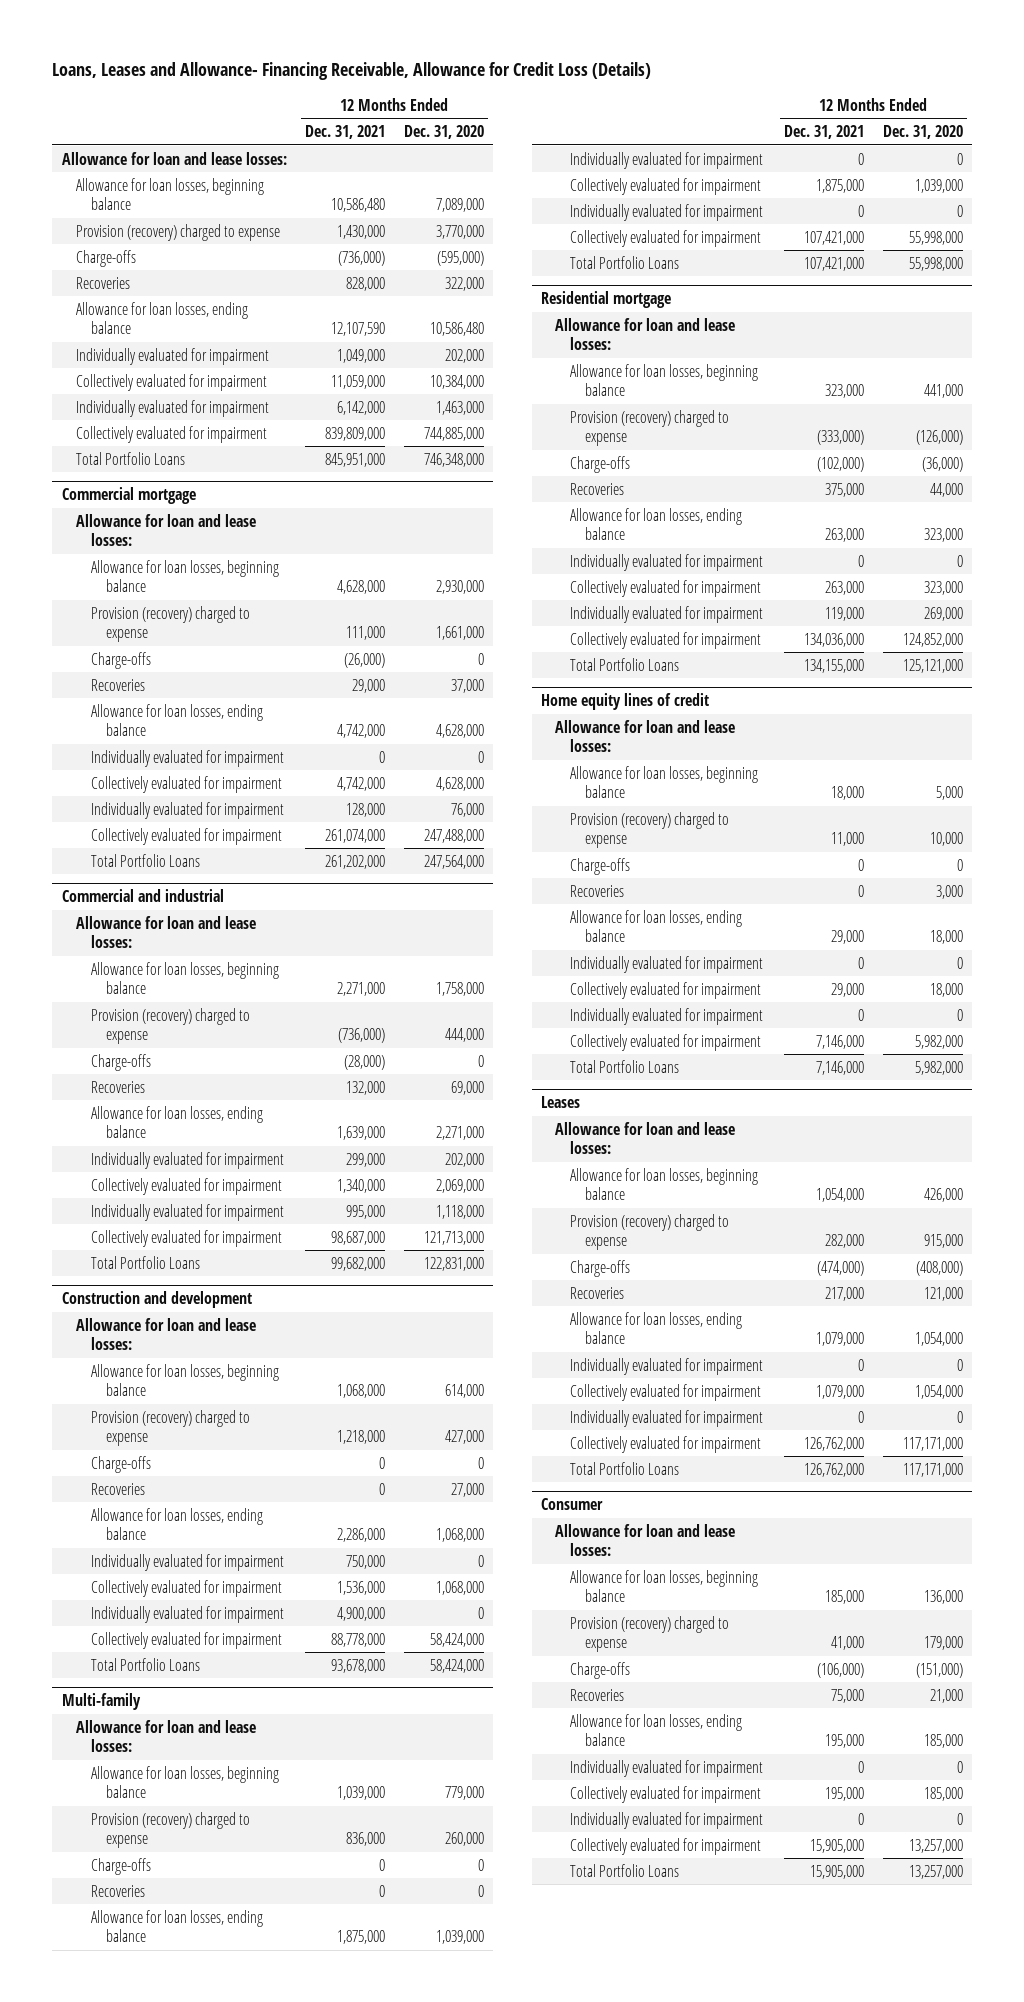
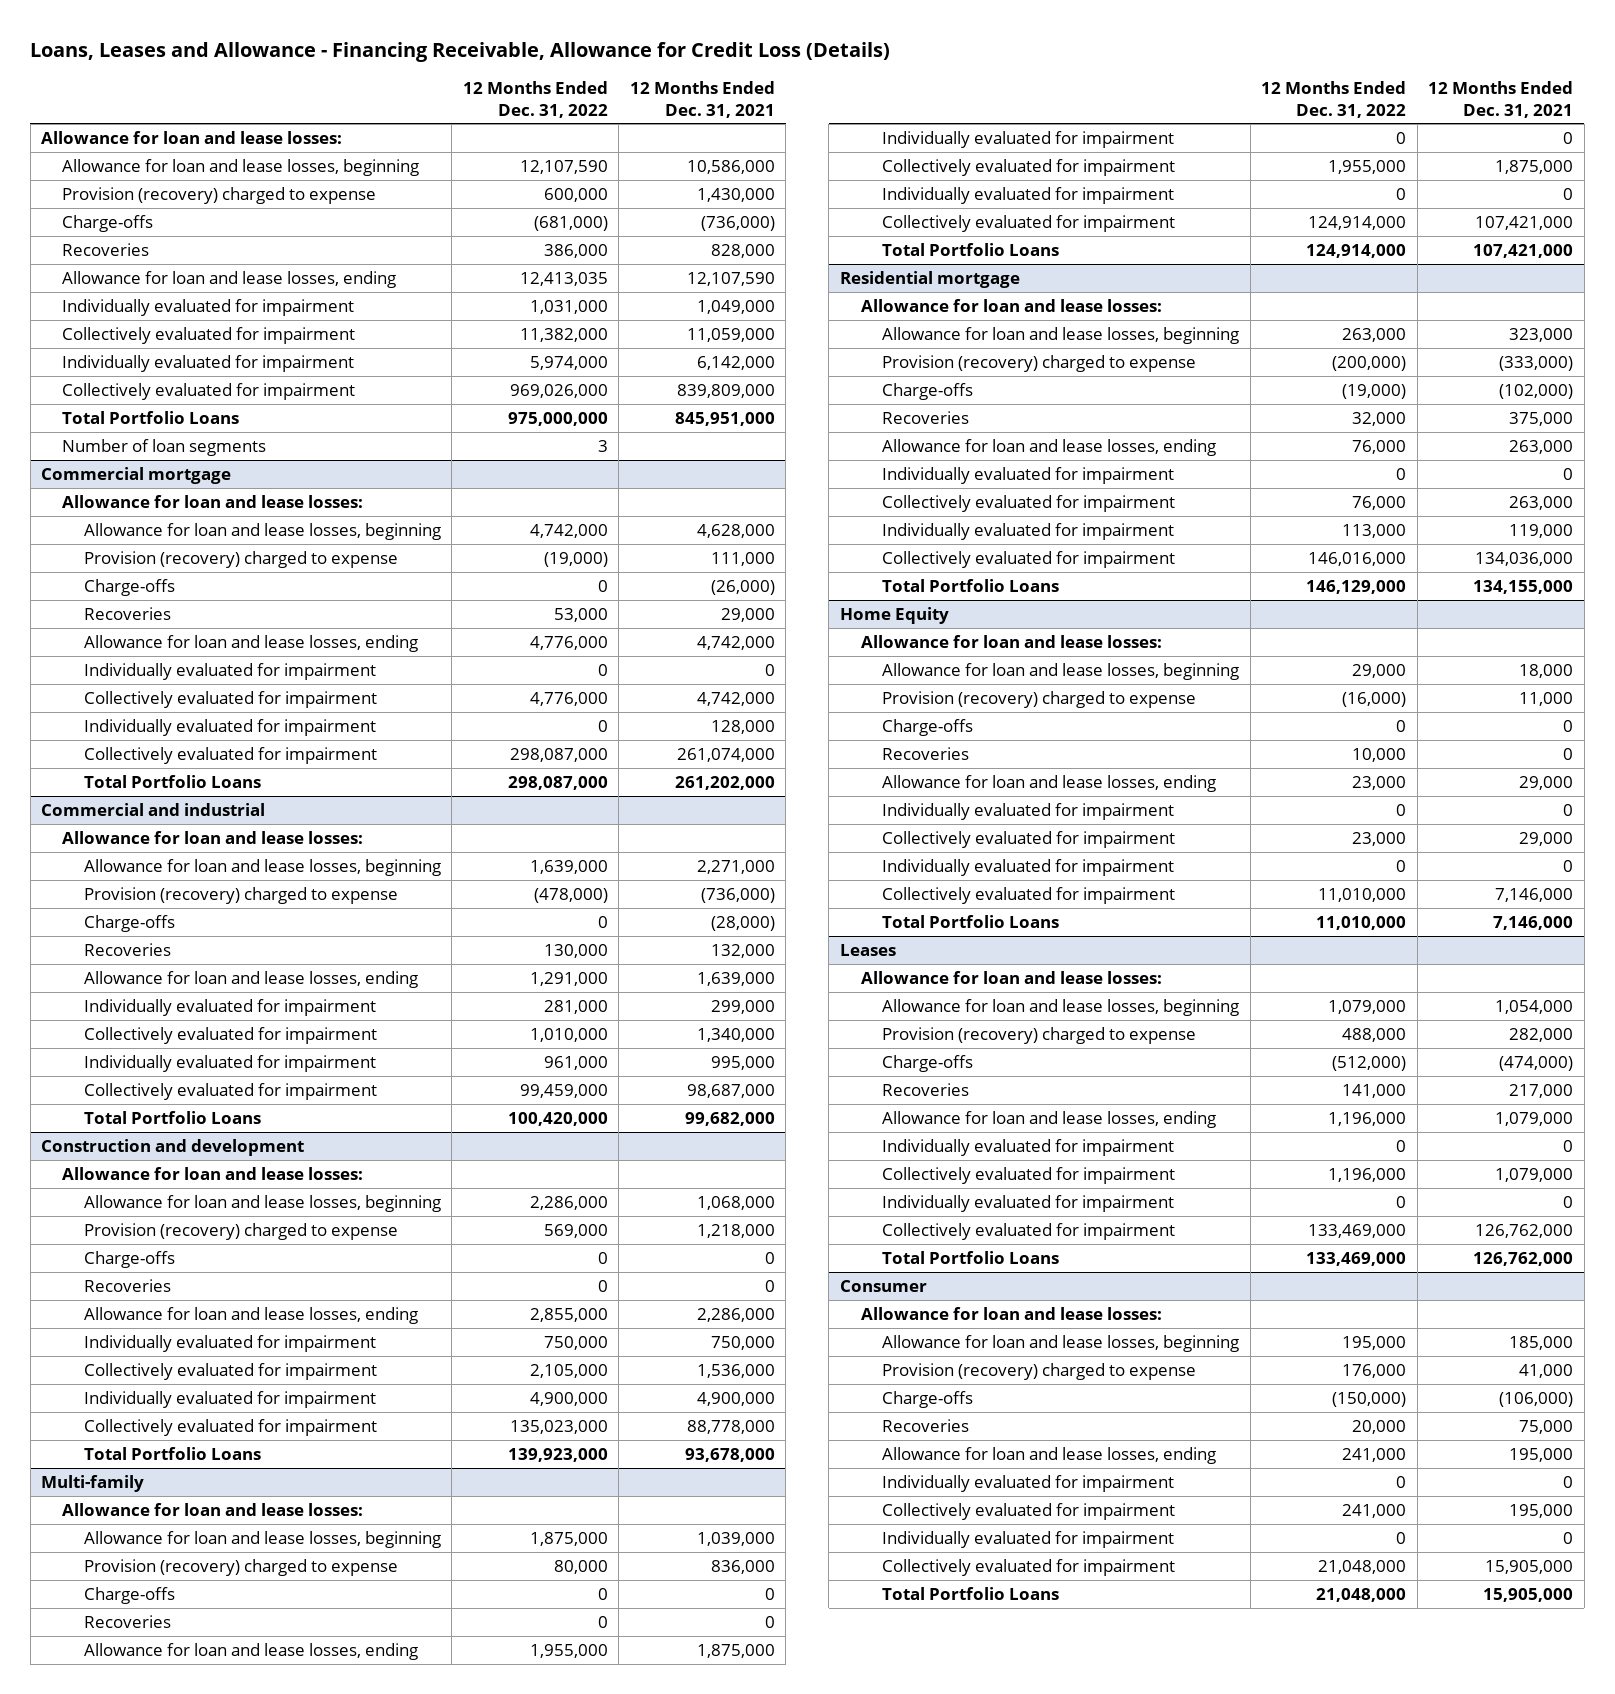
- Loans, Leases and Allowance- Financing Receivable, Allowance for Credit Loss (Details)
+ Loans, Leases and Allowance - Financing Receivable, Allowance for Credit Loss (Details)
- | 12 Months Ended Dec. 31, 2021 | 12 Months Ended Dec. 31, 2020
+ | 12 Months Ended Dec. 31, 2022 | 12 Months Ended Dec. 31, 2021
- Allowance for loan losses, beginning balance | 10,586,480 | 7,089,000
+ Allowance for loan and lease losses, beginning | 12,107,590 | 10,586,000
- Allowance for loan losses, ending balance | 12,107,590 | 10,586,480
+ Allowance for loan and lease losses, ending | 12,413,035 | 12,107,590
+ Number of loan segments | 3 |
@ Commercial mortgage
- Allowance for loan losses, beginning balance | 4,628,000 | 2,930,000
+ Allowance for loan and lease losses, beginning | 4,742,000 | 4,628,000
- Allowance for loan losses, ending balance | 4,742,000 | 4,628,000
+ Allowance for loan and lease losses, ending | 4,776,000 | 4,742,000
@ Commercial and industrial
- Allowance for loan losses, beginning balance | 2,271,000 | 1,758,000
+ Allowance for loan and lease losses, beginning | 1,639,000 | 2,271,000
- Allowance for loan losses, ending balance | 1,639,000 | 2,271,000
+ Allowance for loan and lease losses, ending | 1,291,000 | 1,639,000
@ Construction and development
- Allowance for loan losses, beginning balance | 1,068,000 | 614,000
+ Allowance for loan and lease losses, beginning | 2,286,000 | 1,068,000
- Allowance for loan losses, ending balance | 2,286,000 | 1,068,000
+ Allowance for loan and lease losses, ending | 2,855,000 | 2,286,000
@ Multi-family
- Allowance for loan losses, beginning balance | 1,039,000 | 779,000
+ Allowance for loan and lease losses, beginning | 1,875,000 | 1,039,000
- Allowance for loan losses, ending balance | 1,875,000 | 1,039,000
+ Allowance for loan and lease losses, ending | 1,955,000 | 1,875,000
@ Residential mortgage
- Allowance for loan losses, beginning balance | 323,000 | 441,000
+ Allowance for loan and lease losses, beginning | 263,000 | 323,000
- Allowance for loan losses, ending balance | 263,000 | 323,000
+ Allowance for loan and lease losses, ending | 76,000 | 263,000
- Home equity lines of credit
+ Home Equity
- Allowance for loan losses, beginning balance | 18,000 | 5,000
+ Allowance for loan and lease losses, beginning | 29,000 | 18,000
- Allowance for loan losses, ending balance | 29,000 | 18,000
+ Allowance for loan and lease losses, ending | 23,000 | 29,000
@ Leases
- Allowance for loan losses, beginning balance | 1,054,000 | 426,000
+ Allowance for loan and lease losses, beginning | 1,079,000 | 1,054,000
- Allowance for loan losses, ending balance | 1,079,000 | 1,054,000
+ Allowance for loan and lease losses, ending | 1,196,000 | 1,079,000
@ Consumer
- Allowance for loan losses, beginning balance | 185,000 | 136,000
+ Allowance for loan and lease losses, beginning | 195,000 | 185,000
- Allowance for loan losses, ending balance | 195,000 | 185,000
+ Allowance for loan and lease losses, ending | 241,000 | 195,000

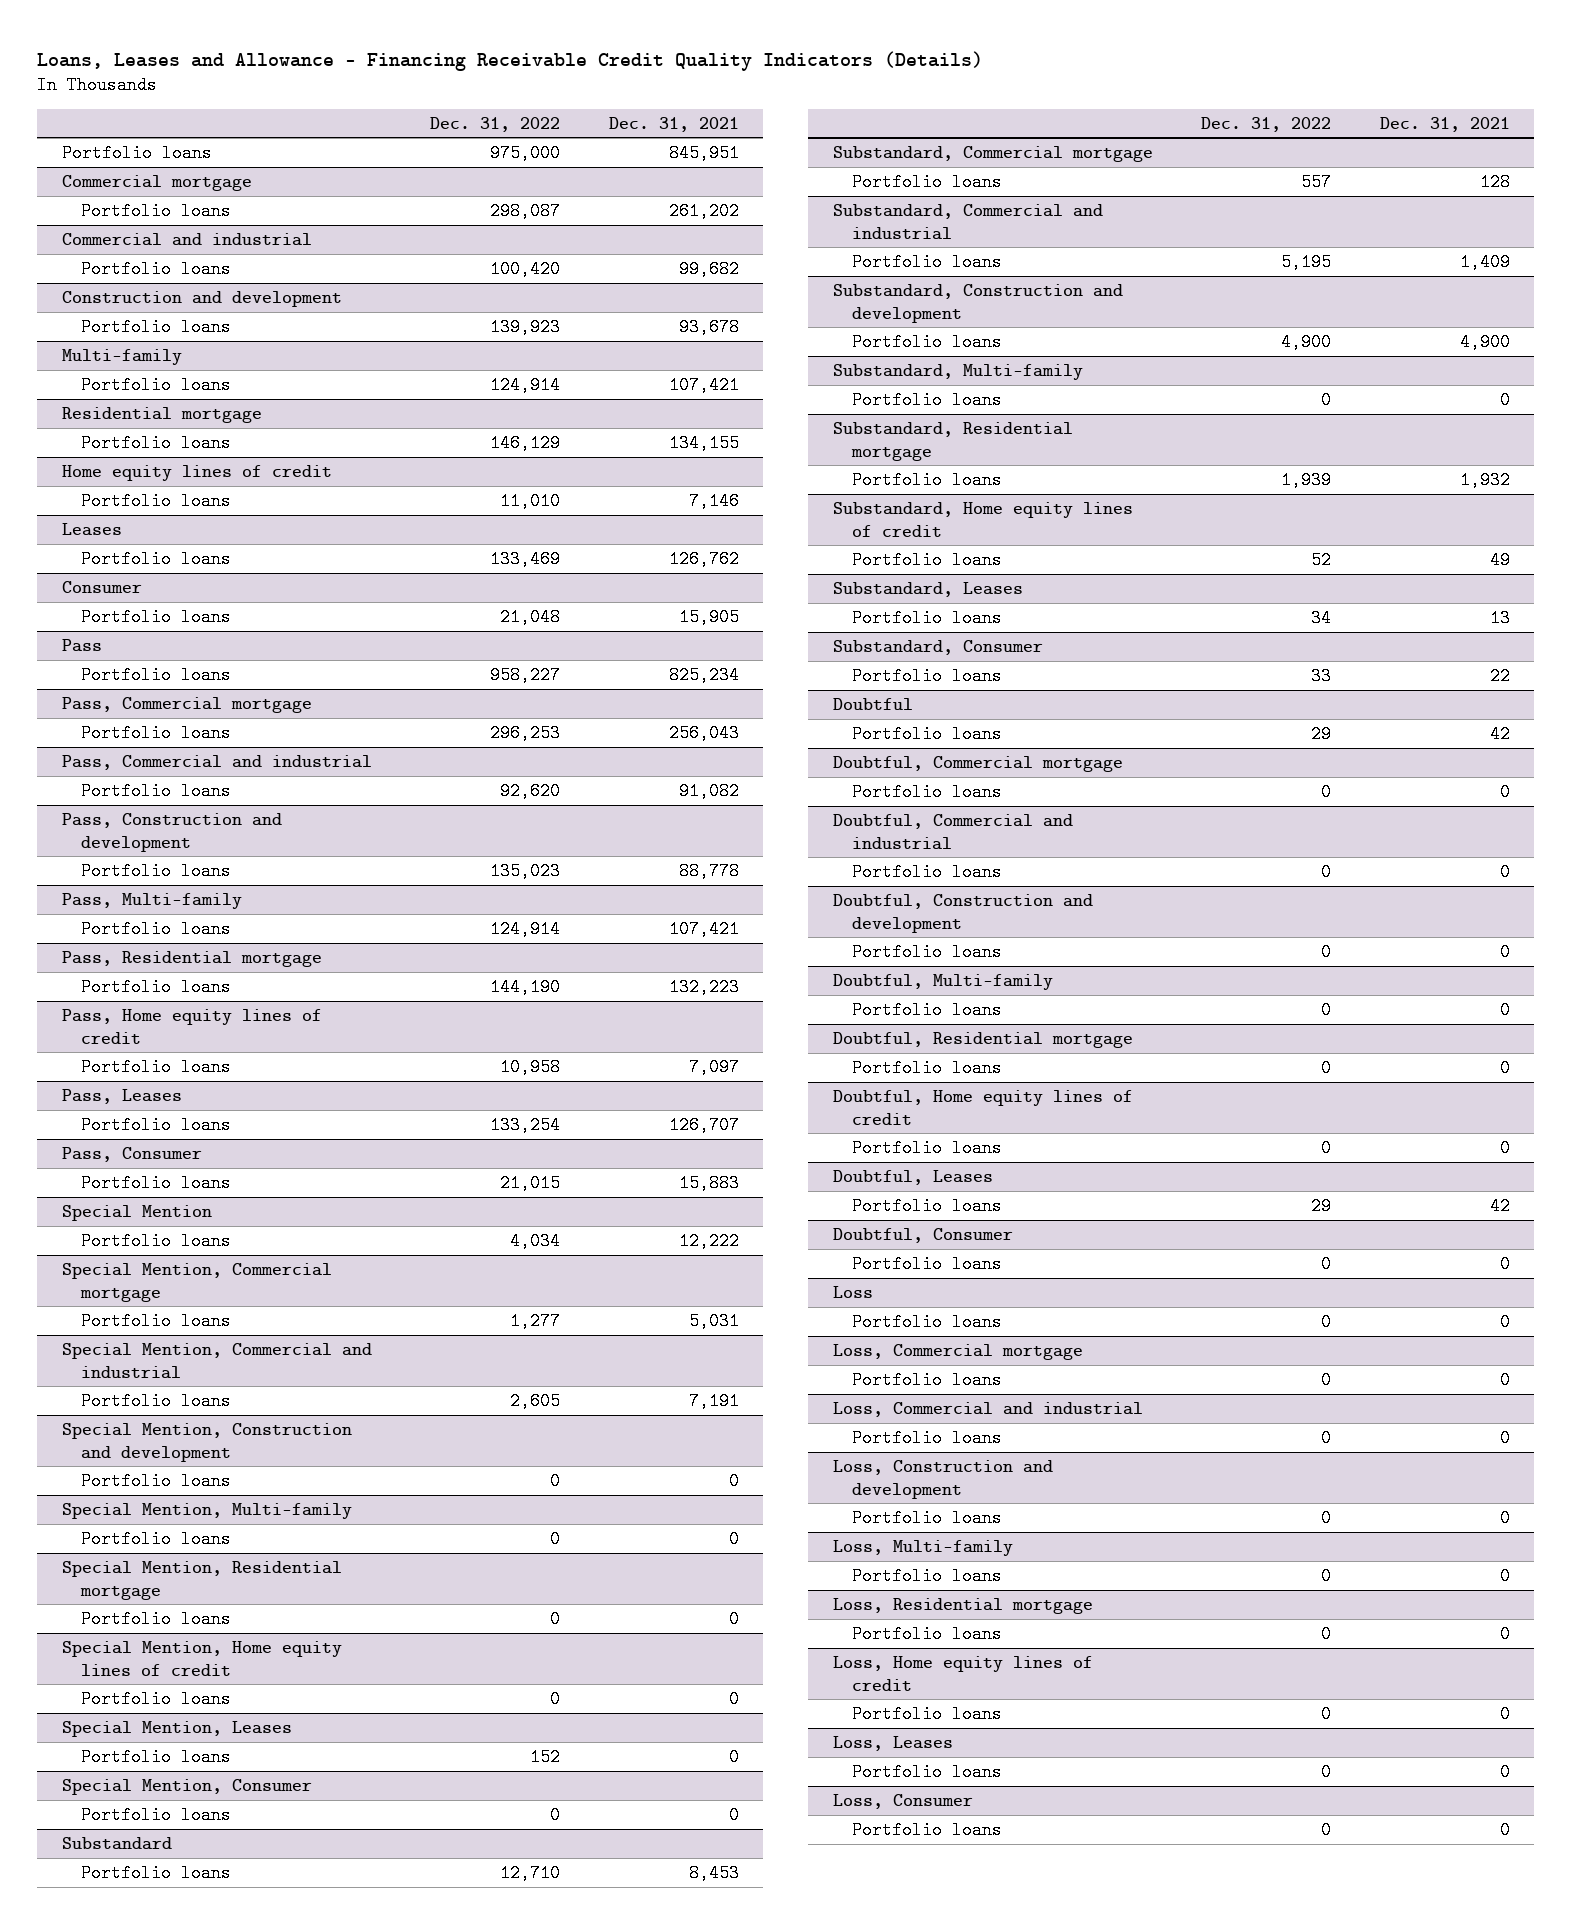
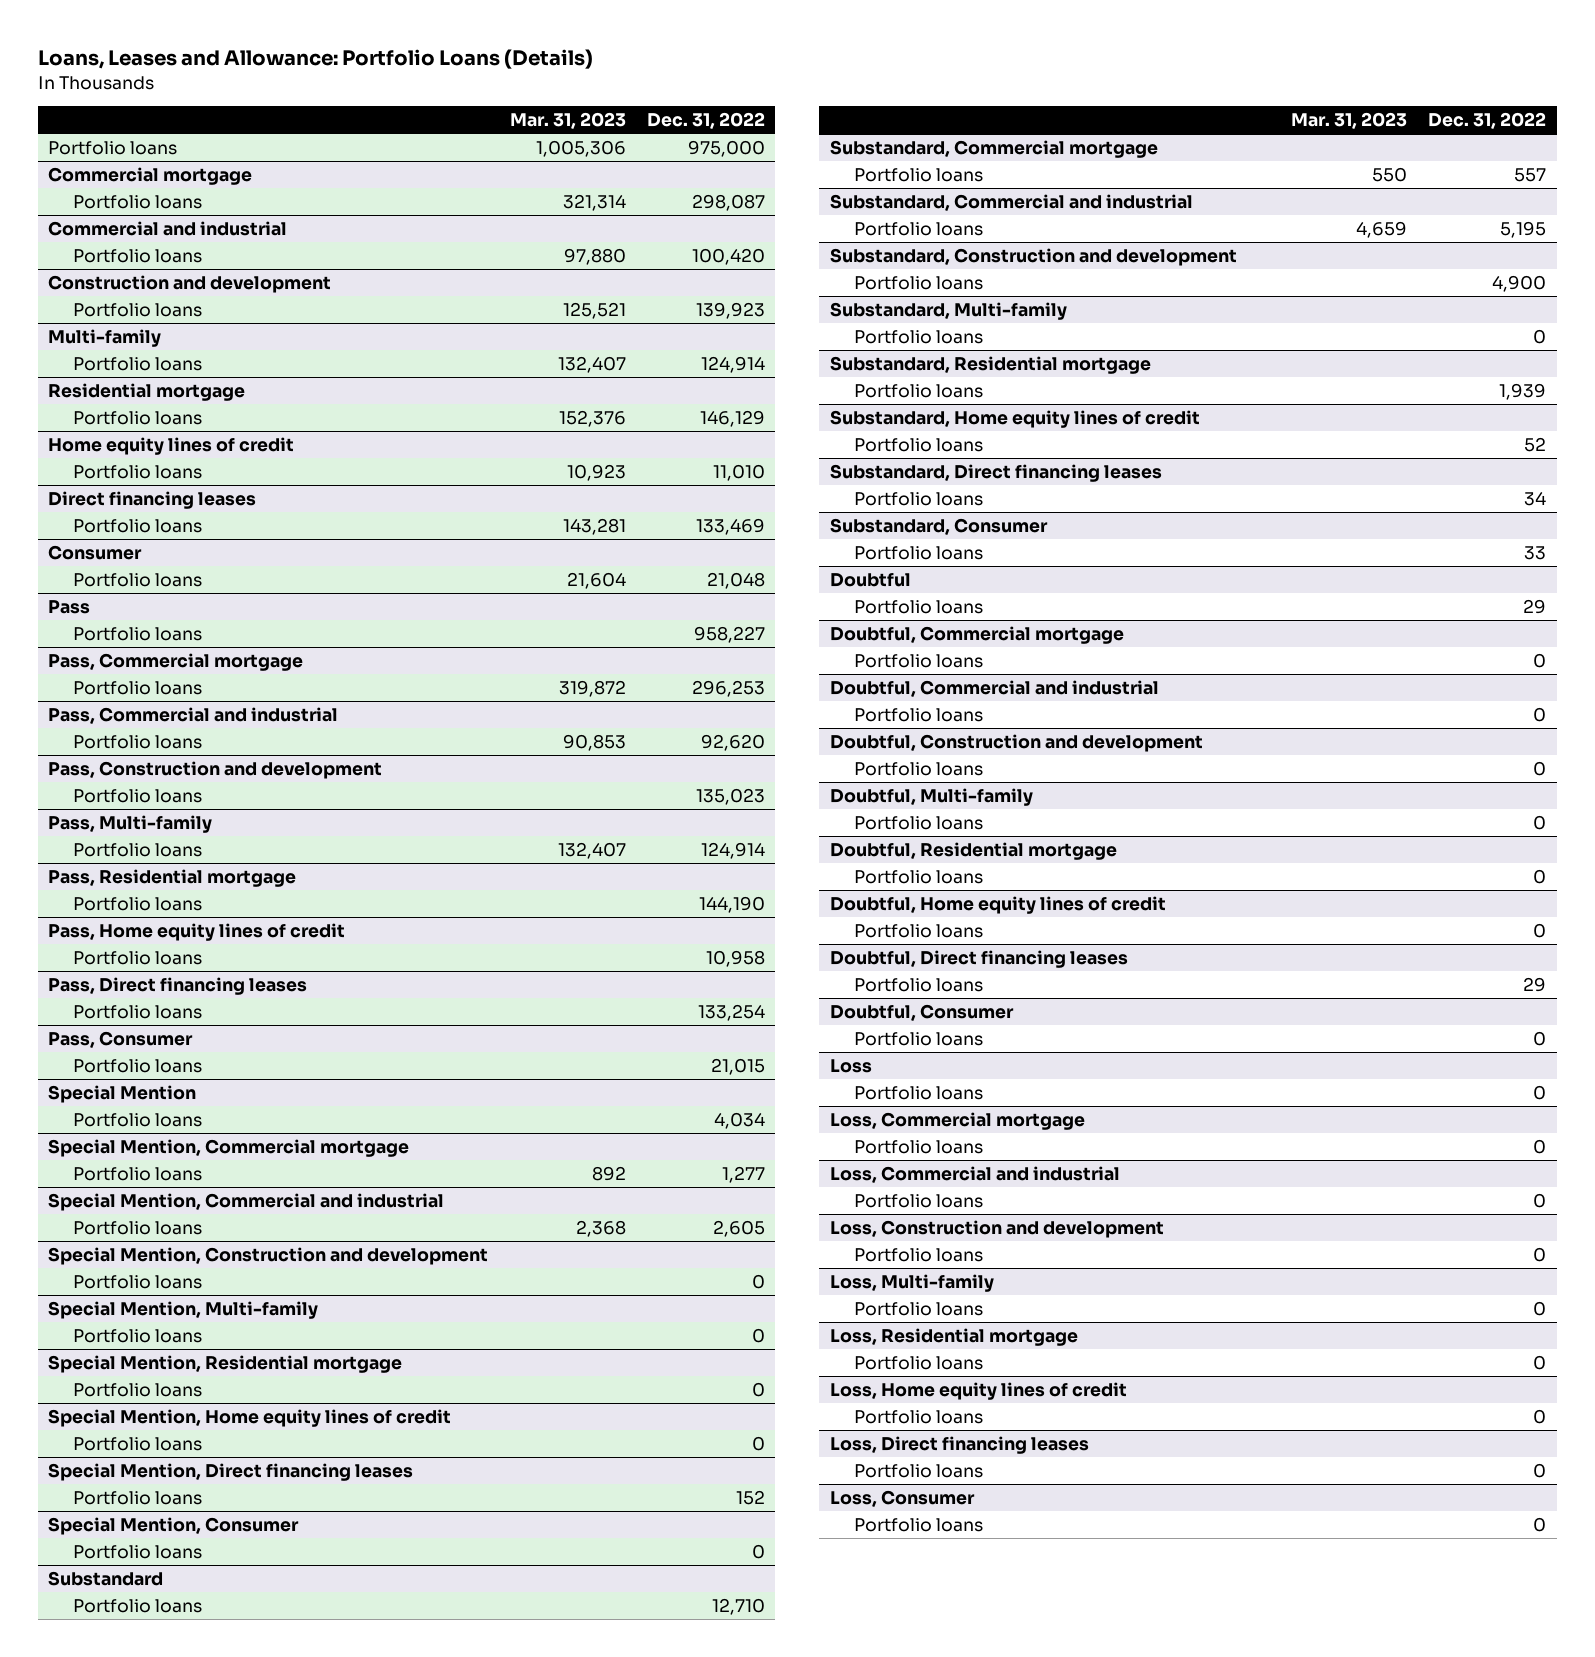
- Loans, Leases and Allowance - Financing Receivable Credit Quality Indicators (Details)
+ Loans, Leases and Allowance: Portfolio Loans (Details)
- | Dec. 31, 2022 | Dec. 31, 2021
+ | Mar. 31, 2023 | Dec. 31, 2022
- Leases
+ Direct financing leases
- Pass, Leases
+ Pass, Direct financing leases
- Special Mention, Leases
+ Special Mention, Direct financing leases
- Substandard, Leases
+ Substandard, Direct financing leases
- Doubtful, Leases
+ Doubtful, Direct financing leases
- Loss, Leases
+ Loss, Direct financing leases

